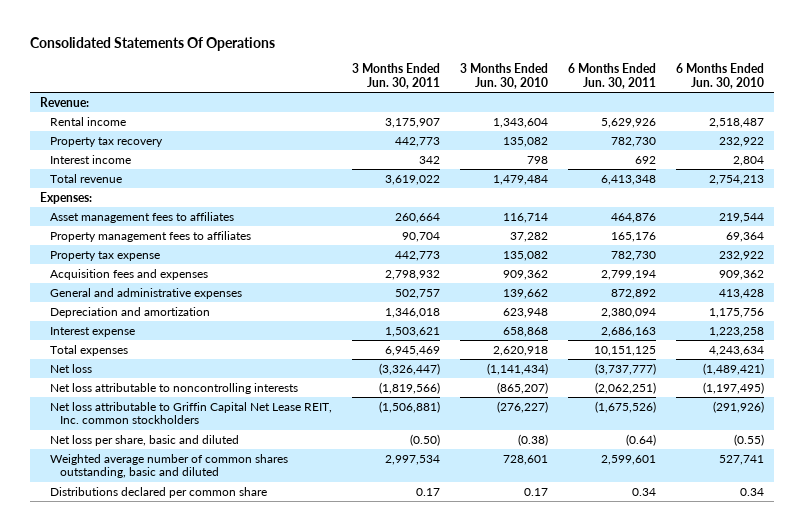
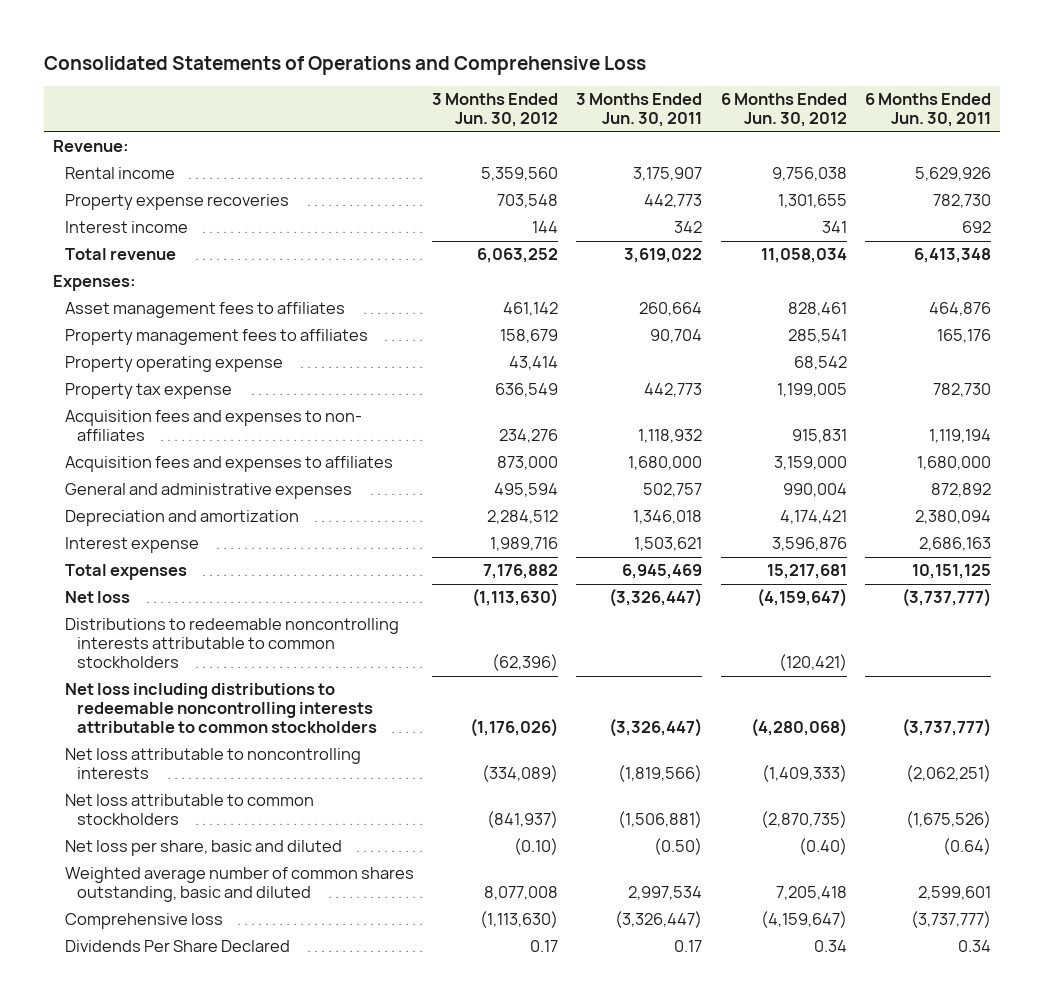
- Consolidated Statements Of Operations
+ Consolidated Statements of Operations and Comprehensive Loss
- | 3 Months Ended Jun. 30, 2011 | 3 Months Ended Jun. 30, 2010 | 6 Months Ended Jun. 30, 2011 | 6 Months Ended Jun. 30, 2010
+ | 3 Months Ended Jun. 30, 2012 | 3 Months Ended Jun. 30, 2011 | 6 Months Ended Jun. 30, 2012 | 6 Months Ended Jun. 30, 2011
- Property tax recovery | 442,773 | 135,082 | 782,730 | 232,922
+ Property expense recoveries | 703,548 | 442,773 | 1,301,655 | 782,730
+ Property operating expense | 43,414 | | 68,542 |
- Acquisition fees and expenses | 2,798,932 | 909,362 | 2,799,194 | 909,362
+ Acquisition fees and expenses to non- affiliates | 234,276 | 1,118,932 | 915,831 | 1,119,194
+ Acquisition fees and expenses to affiliates | 873,000 | 1,680,000 | 3,159,000 | 1,680,000
+ Distributions to redeemable noncontrolling interests attributable to common stockholders | (62,396) | | (120,421) |
+ Net loss including distributions to redeemable noncontrolling interests attributable to common stockholders | (1,176,026) | (3,326,447) | (4,280,068) | (3,737,777)
- Net loss attributable to Griffin Capital Net Lease REIT, Inc. common stockholders | (1,506,881) | (276,227) | (1,675,526) | (291,926)
+ Net loss attributable to common stockholders | (841,937) | (1,506,881) | (2,870,735) | (1,675,526)
- Distributions declared per common share | 0.17 | 0.17 | 0.34 | 0.34
+ Comprehensive loss | (1,113,630) | (3,326,447) | (4,159,647) | (3,737,777)
+ Dividends Per Share Declared | 0.17 | 0.17 | 0.34 | 0.34

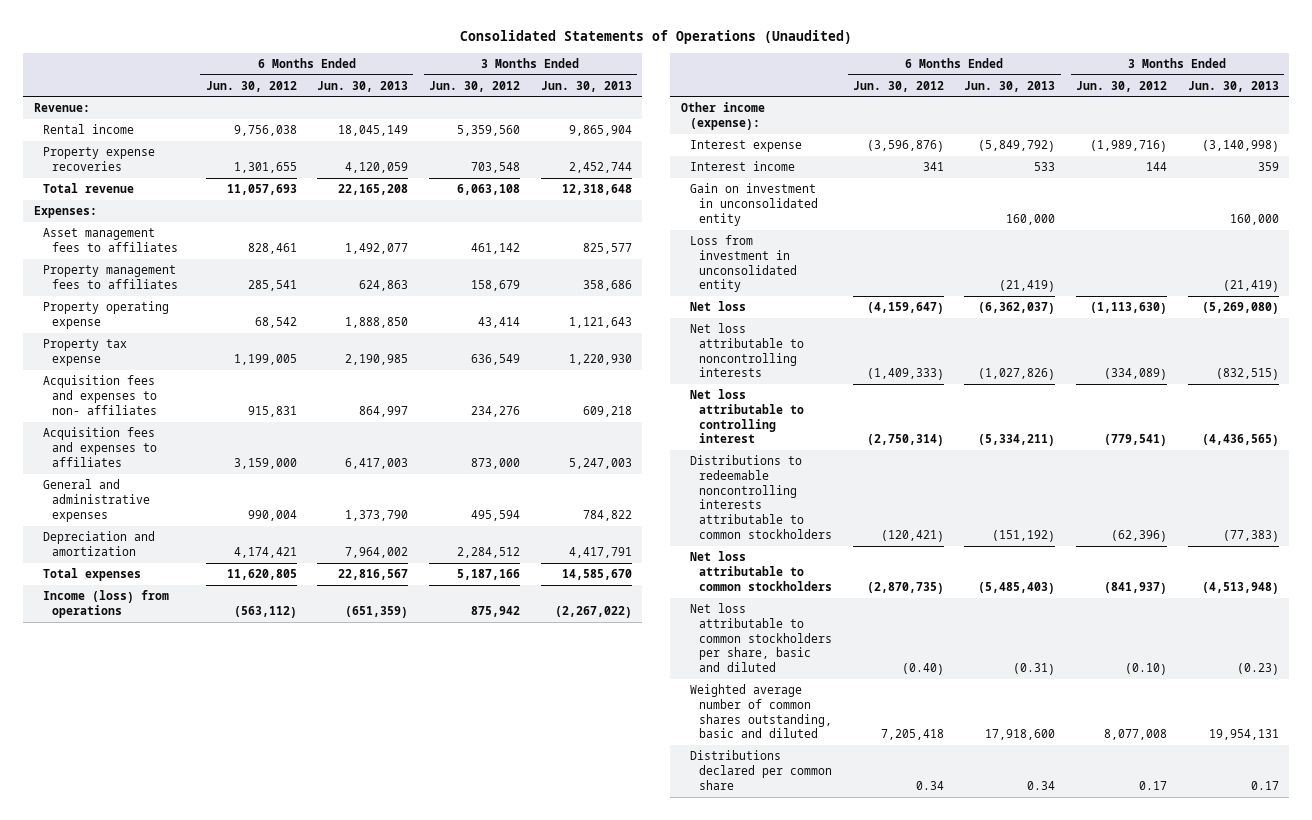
- Consolidated Statements of Operations and Comprehensive Loss
+ Consolidated Statements of Operations (Unaudited)
- | 3 Months Ended Jun. 30, 2012 | 3 Months Ended Jun. 30, 2011 | 6 Months Ended Jun. 30, 2012 | 6 Months Ended Jun. 30, 2011
+ | 6 Months Ended Jun. 30, 2012 | 6 Months Ended Jun. 30, 2013 | 3 Months Ended Jun. 30, 2012 | 3 Months Ended Jun. 30, 2013
- Total revenue | 6,063,252 | 3,619,022 | 11,058,034 | 6,413,348
+ Total revenue | 11,057,693 | 22,165,208 | 6,063,108 | 12,318,648
- Interest expense | 1,989,716 | 1,503,621 | 3,596,876 | 2,686,163
- Total expenses | 7,176,882 | 6,945,469 | 15,217,681 | 10,151,125
+ Total expenses | 11,620,805 | 22,816,567 | 5,187,166 | 14,585,670
+ Income (loss) from operations | (563,112) | (651,359) | 875,942 | (2,267,022)
+ Other income (expense):
+ Interest expense | (3,596,876) | (5,849,792) | (1,989,716) | (3,140,998)
moved down: Interest income | 341 | 533 | 144 | 359
+ Gain on investment in unconsolidated entity | | 160,000 | | 160,000
+ Loss from investment in unconsolidated entity | | (21,419) | | (21,419)
- Net loss including distributions to redeemable noncontrolling interests attributable to common stockholders | (1,176,026) | (3,326,447) | (4,280,068) | (3,737,777)
+ Net loss attributable to controlling interest | (2,750,314) | (5,334,211) | (779,541) | (4,436,565)
moved down: Distributions to redeemable noncontrolling interests attributable to common stockholders | (120,421) | (151,192) | (62,396) | (77,383)
- Net loss per share, basic and diluted | (0.10) | (0.50) | (0.40) | (0.64)
+ Net loss attributable to common stockholders per share, basic and diluted | (0.40) | (0.31) | (0.10) | (0.23)
- Comprehensive loss | (1,113,630) | (3,326,447) | (4,159,647) | (3,737,777)
- Dividends Per Share Declared | 0.17 | 0.17 | 0.34 | 0.34
+ Distributions declared per common share | 0.34 | 0.34 | 0.17 | 0.17

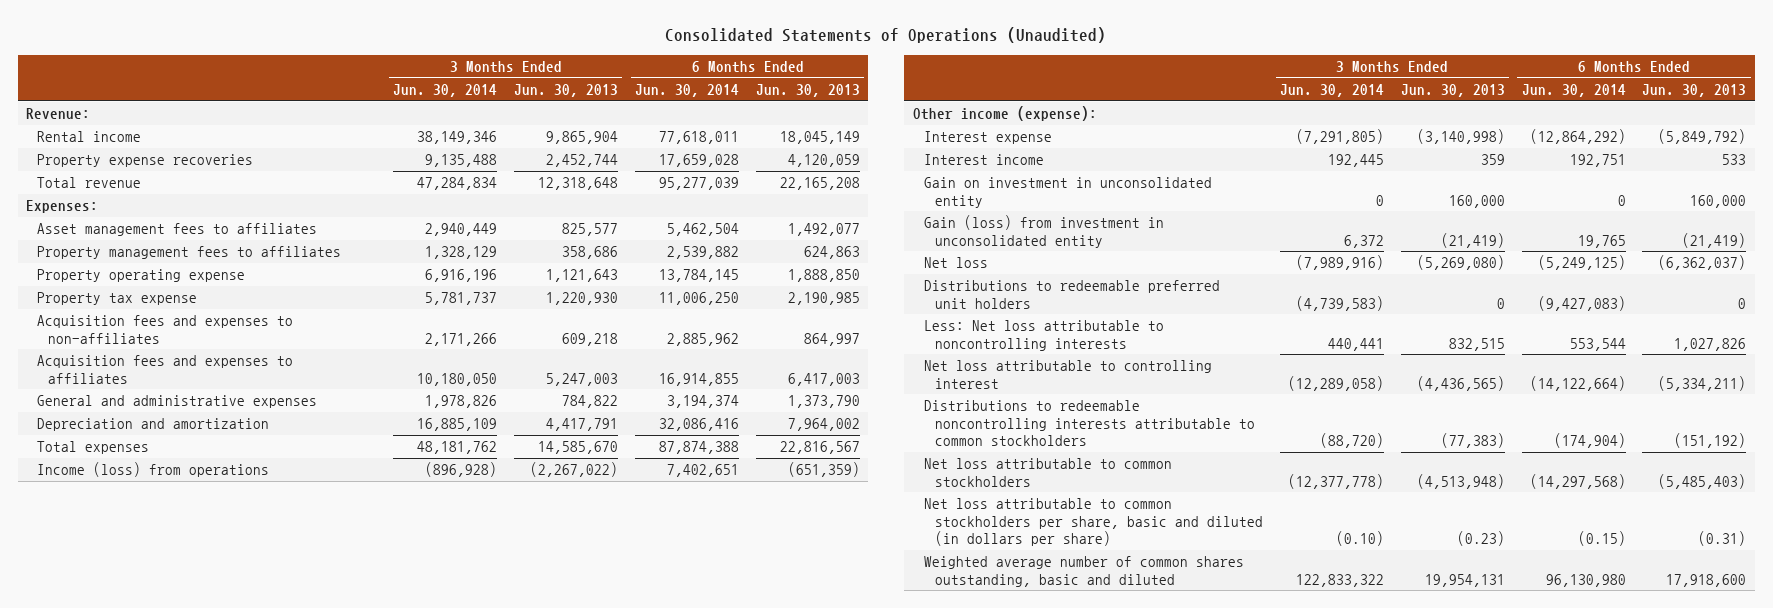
- | 6 Months Ended Jun. 30, 2012 | 6 Months Ended Jun. 30, 2013 | 3 Months Ended Jun. 30, 2012 | 3 Months Ended Jun. 30, 2013
+ | 3 Months Ended Jun. 30, 2014 | 3 Months Ended Jun. 30, 2013 | 6 Months Ended Jun. 30, 2014 | 6 Months Ended Jun. 30, 2013
- Acquisition fees and expenses to non- affiliates | 915,831 | 864,997 | 234,276 | 609,218
+ Acquisition fees and expenses to non-affiliates | 2,171,266 | 609,218 | 2,885,962 | 864,997
- Loss from investment in unconsolidated entity | | (21,419) | | (21,419)
+ Gain (loss) from investment in unconsolidated entity | 6,372 | (21,419) | 19,765 | (21,419)
- Net loss attributable to noncontrolling interests | (1,409,333) | (1,027,826) | (334,089) | (832,515)
+ Distributions to redeemable preferred unit holders | (4,739,583) | 0 | (9,427,083) | 0
+ Less: Net loss attributable to noncontrolling interests | 440,441 | 832,515 | 553,544 | 1,027,826
- Net loss attributable to common stockholders per share, basic and diluted | (0.40) | (0.31) | (0.10) | (0.23)
+ Net loss attributable to common stockholders per share, basic and diluted (in dollars per share) | (0.10) | (0.23) | (0.15) | (0.31)
- Distributions declared per common share | 0.34 | 0.34 | 0.17 | 0.17

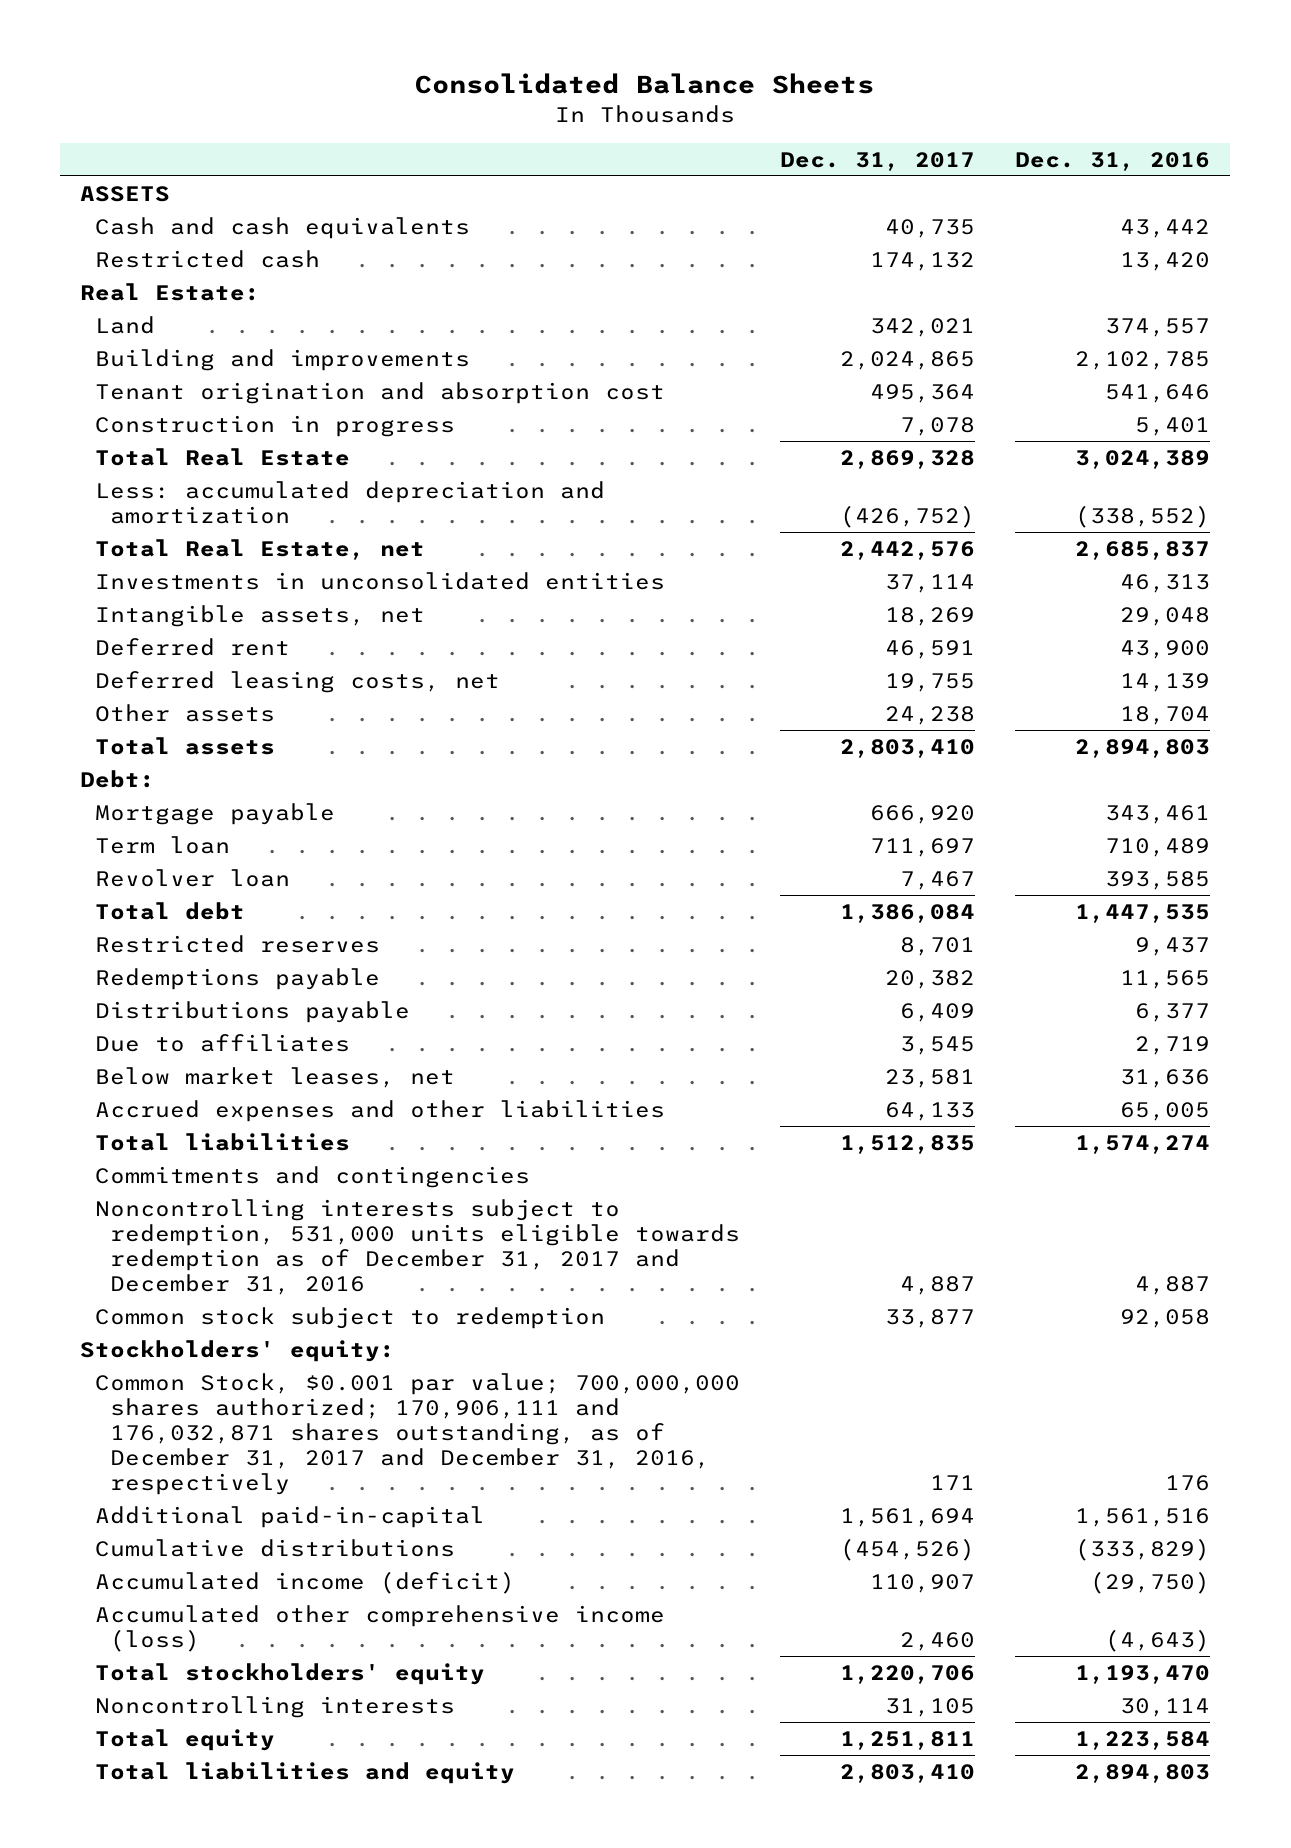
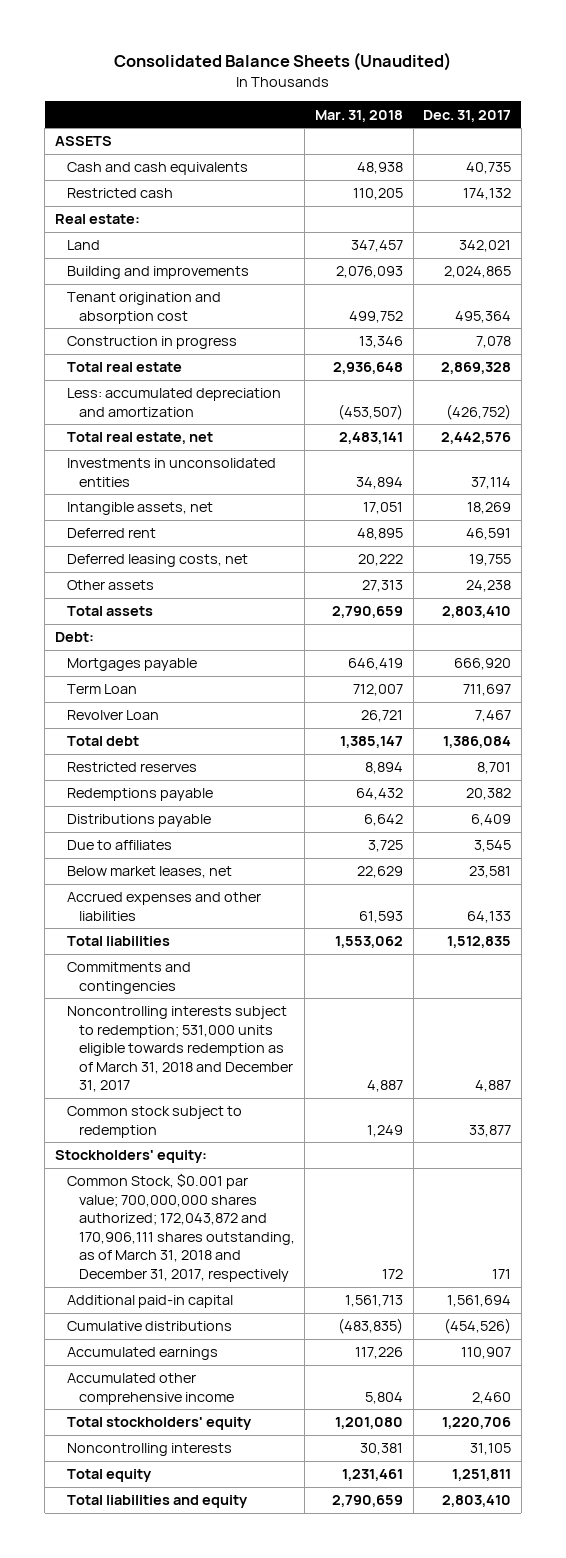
- Consolidated Balance Sheets
+ Consolidated Balance Sheets (Unaudited)
- | Dec. 31, 2017 | Dec. 31, 2016
+ | Mar. 31, 2018 | Dec. 31, 2017
- Real Estate:
+ Real estate:
- Total Real Estate | 2,869,328 | 3,024,389
+ Total real estate | 2,936,648 | 2,869,328
- Total Real Estate, net | 2,442,576 | 2,685,837
+ Total real estate, net | 2,483,141 | 2,442,576
- Mortgage payable | 666,920 | 343,461
- Term loan | 711,697 | 710,489
- Revolver loan | 7,467 | 393,585
+ Mortgages payable | 646,419 | 666,920
+ Term Loan | 712,007 | 711,697
+ Revolver Loan | 26,721 | 7,467
- Noncontrolling interests subject to redemption, 531,000 units eligible towards redemption as of December 31, 2017 and December 31, 2016 | 4,887 | 4,887
+ Noncontrolling interests subject to redemption; 531,000 units eligible towards redemption as of March 31, 2018 and December 31, 2017 | 4,887 | 4,887
- Common Stock, $0.001 par value; 700,000,000 shares authorized; 170,906,111 and 176,032,871 shares outstanding, as of December 31, 2017 and December 31, 2016, respectively | 171 | 176
- Additional paid-in-capital | 1,561,694 | 1,561,516
+ Common Stock, $0.001 par value; 700,000,000 shares authorized; 172,043,872 and 170,906,111 shares outstanding, as of March 31, 2018 and December 31, 2017, respectively | 172 | 171
+ Additional paid-in capital | 1,561,713 | 1,561,694
- Accumulated income (deficit) | 110,907 | (29,750)
- Accumulated other comprehensive income (loss) | 2,460 | (4,643)
+ Accumulated earnings | 117,226 | 110,907
+ Accumulated other comprehensive income | 5,804 | 2,460

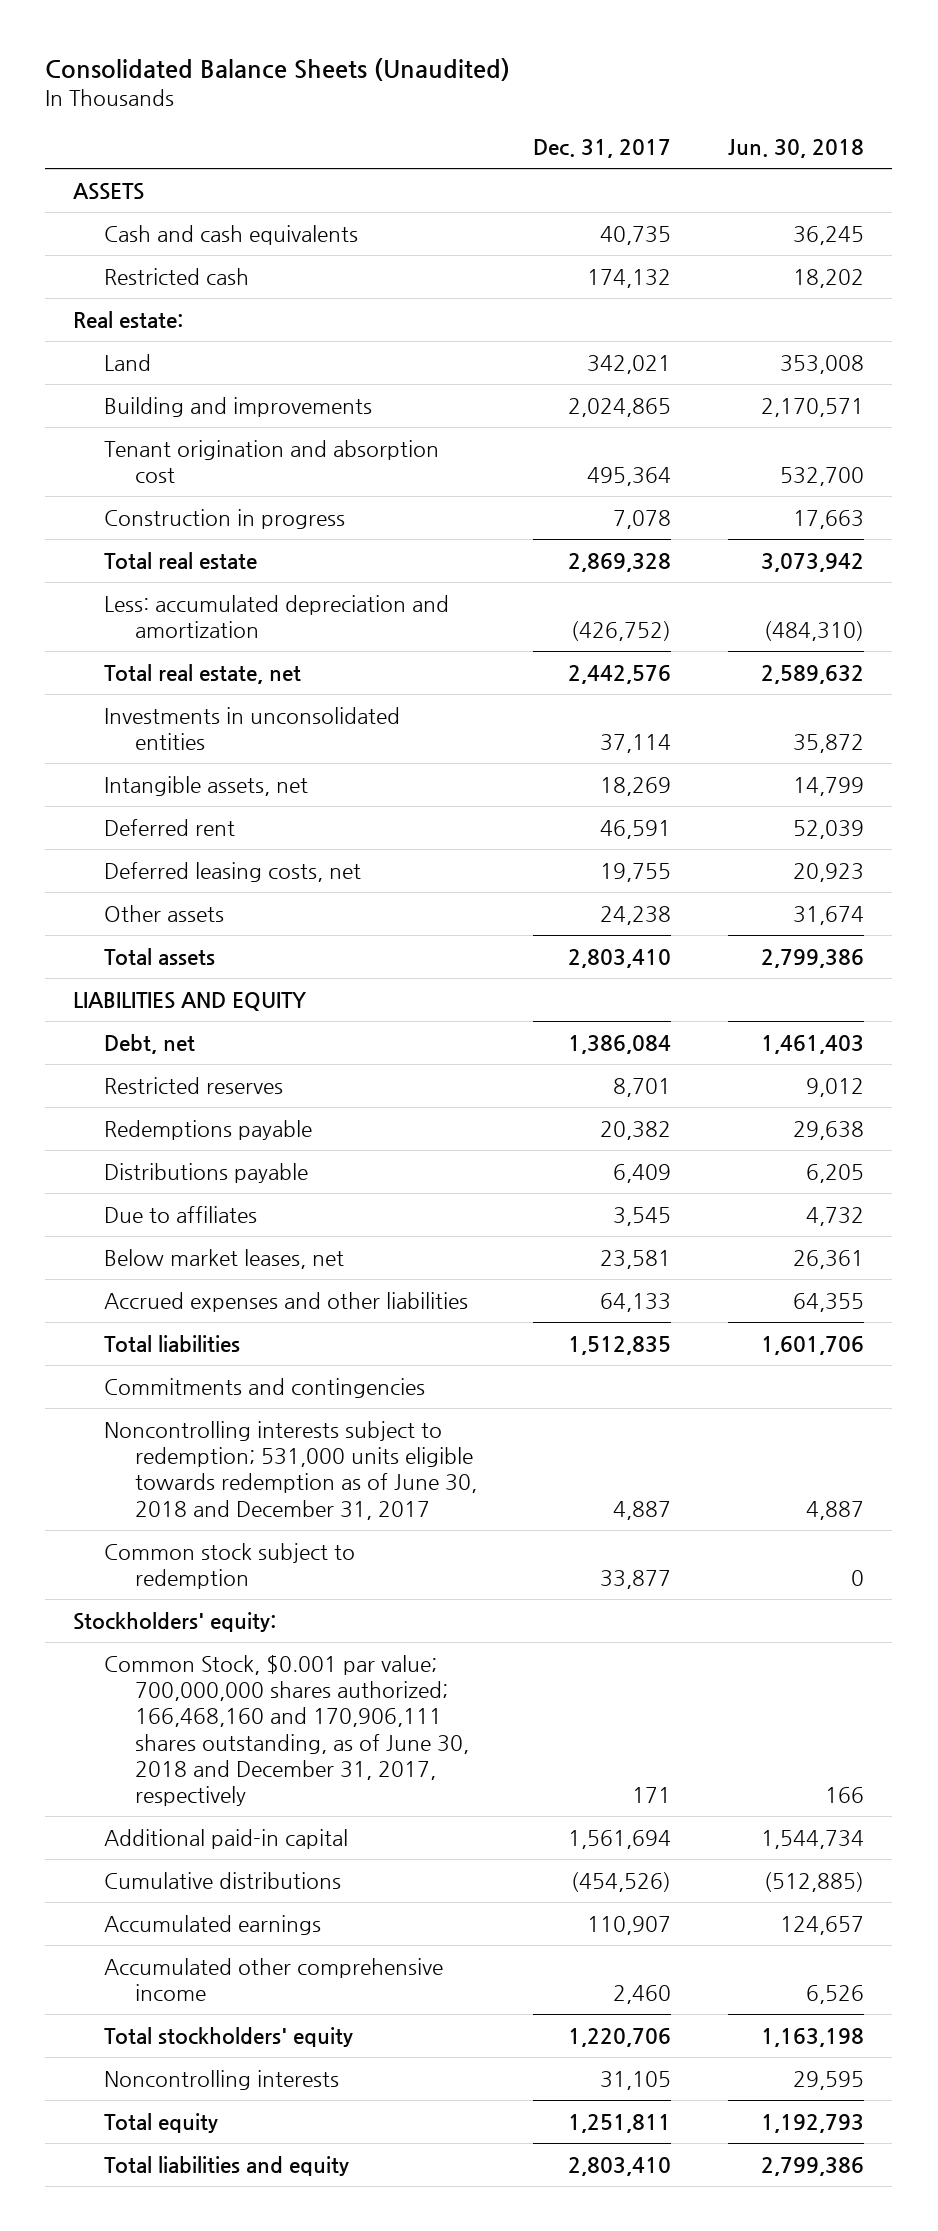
- | Mar. 31, 2018 | Dec. 31, 2017
+ | Dec. 31, 2017 | Jun. 30, 2018
- Debt:
- Mortgages payable | 646,419 | 666,920
- Term Loan | 712,007 | 711,697
- Revolver Loan | 26,721 | 7,467
- Total debt | 1,385,147 | 1,386,084
+ LIABILITIES AND EQUITY
+ Debt, net | 1,386,084 | 1,461,403
- Noncontrolling interests subject to redemption; 531,000 units eligible towards redemption as of March 31, 2018 and December 31, 2017 | 4,887 | 4,887
+ Noncontrolling interests subject to redemption; 531,000 units eligible towards redemption as of June 30, 2018 and December 31, 2017 | 4,887 | 4,887
- Common Stock, $0.001 par value; 700,000,000 shares authorized; 172,043,872 and 170,906,111 shares outstanding, as of March 31, 2018 and December 31, 2017, respectively | 172 | 171
+ Common Stock, $0.001 par value; 700,000,000 shares authorized; 166,468,160 and 170,906,111 shares outstanding, as of June 30, 2018 and December 31, 2017, respectively | 171 | 166

